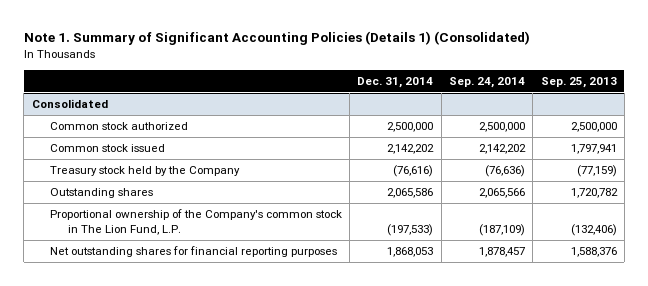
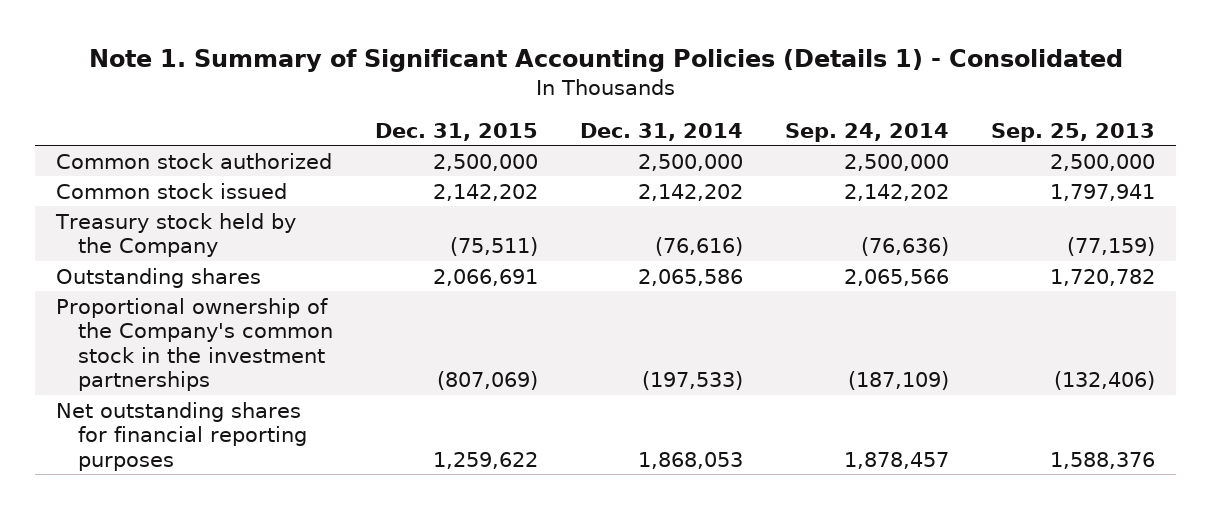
- Note 1. Summary of Significant Accounting Policies (Details 1) (Consolidated)
+ Note 1. Summary of Significant Accounting Policies (Details 1) - Consolidated
- | Dec. 31, 2014 | Sep. 24, 2014 | Sep. 25, 2013
+ | Dec. 31, 2015 | Dec. 31, 2014 | Sep. 24, 2014 | Sep. 25, 2013
- Consolidated
- Proportional ownership of the Company's common stock in The Lion Fund, L.P. | (197,533) | (187,109) | (132,406)
+ Proportional ownership of the Company's common stock in the investment partnerships | (807,069) | (197,533) | (187,109) | (132,406)

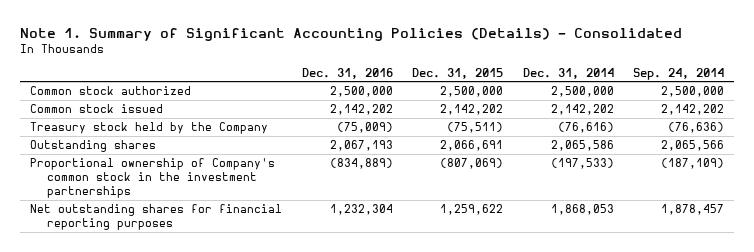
- Note 1. Summary of Significant Accounting Policies (Details 1) - Consolidated
+ Note 1. Summary of Significant Accounting Policies (Details) - Consolidated
- | Dec. 31, 2015 | Dec. 31, 2014 | Sep. 24, 2014 | Sep. 25, 2013
+ | Dec. 31, 2016 | Dec. 31, 2015 | Dec. 31, 2014 | Sep. 24, 2014
- Proportional ownership of the Company's common stock in the investment partnerships | (807,069) | (197,533) | (187,109) | (132,406)
+ Proportional ownership of Company's common stock in the investment partnerships | (834,889) | (807,069) | (197,533) | (187,109)

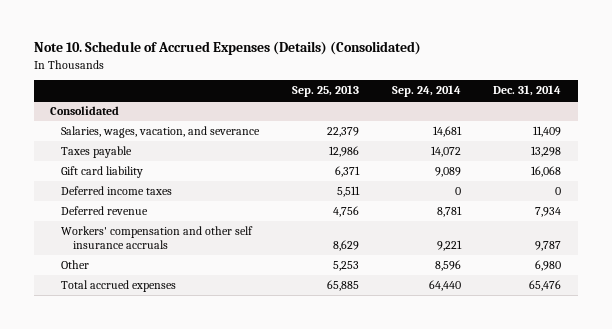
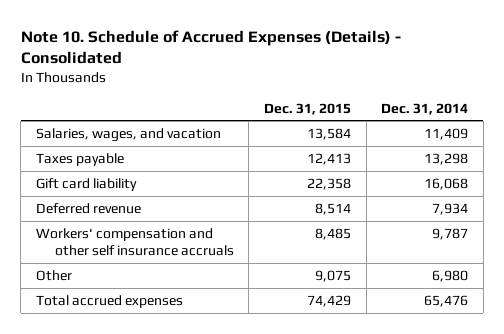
- Note 10. Schedule of Accrued Expenses (Details) (Consolidated)
+ Note 10. Schedule of Accrued Expenses (Details) - Consolidated
- | Sep. 25, 2013 | Sep. 24, 2014 | Dec. 31, 2014
+ | Dec. 31, 2015 | Dec. 31, 2014
- Consolidated
- Salaries, wages, vacation, and severance | 22,379 | 14,681 | 11,409
+ Salaries, wages, and vacation | 13,584 | 11,409
- Deferred income taxes | 5,511 | 0 | 0

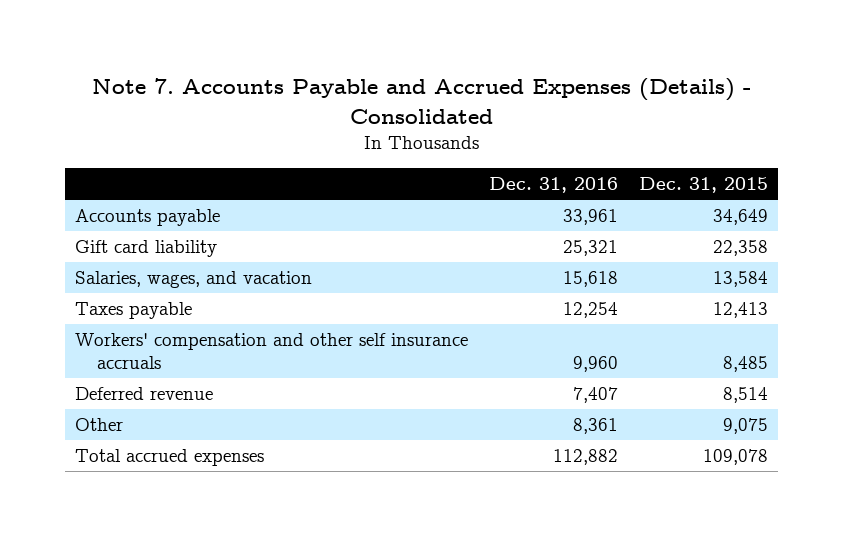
- Note 10. Schedule of Accrued Expenses (Details) - Consolidated
+ Note 7. Accounts Payable and Accrued Expenses (Details) - Consolidated
- | Dec. 31, 2015 | Dec. 31, 2014
+ | Dec. 31, 2016 | Dec. 31, 2015
+ Accounts payable | 33,961 | 34,649
moved up: Gift card liability | 25,321 | 22,358
moved down: Deferred revenue | 7,407 | 8,514
- Total accrued expenses | 74,429 | 65,476
+ Total accrued expenses | 112,882 | 109,078

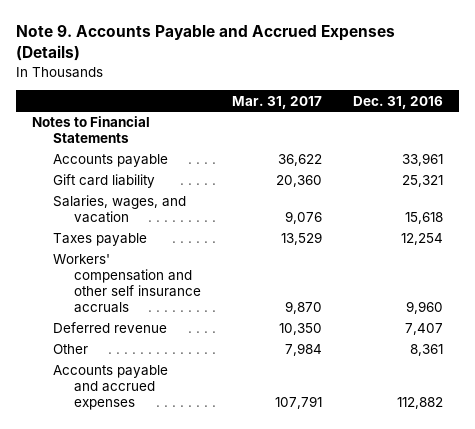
- Note 7. Accounts Payable and Accrued Expenses (Details) - Consolidated
+ Note 9. Accounts Payable and Accrued Expenses (Details)
- | Dec. 31, 2016 | Dec. 31, 2015
+ | Mar. 31, 2017 | Dec. 31, 2016
+ Notes to Financial Statements
- Total accrued expenses | 112,882 | 109,078
+ Accounts payable and accrued expenses | 107,791 | 112,882

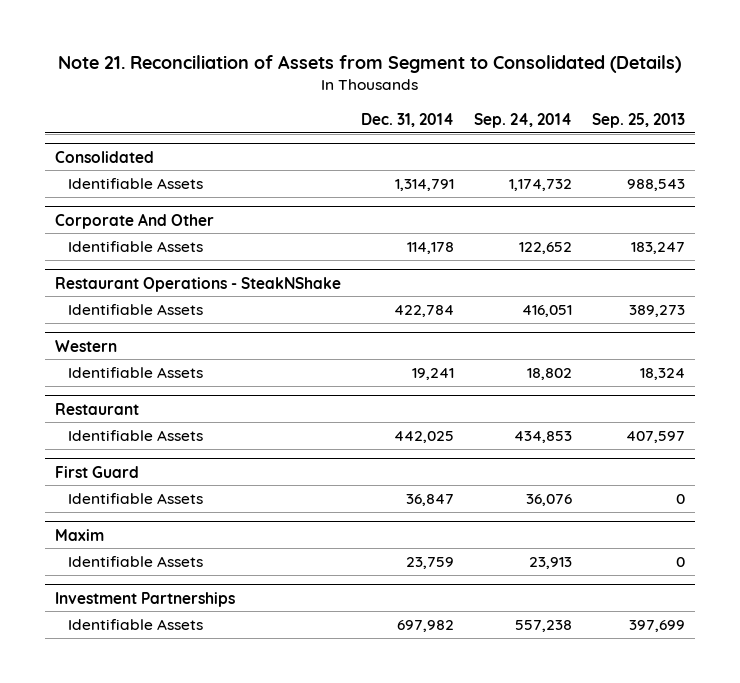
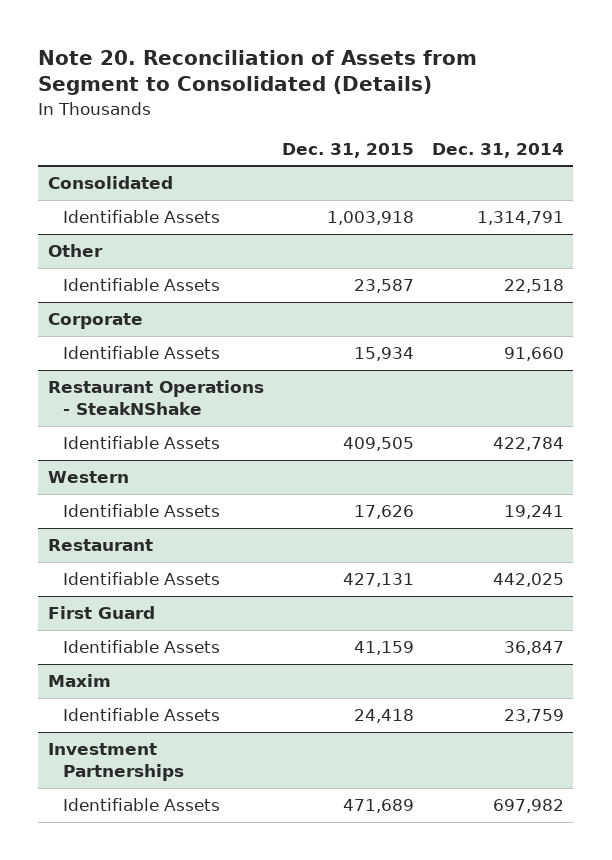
- Note 21. Reconciliation of Assets from Segment to Consolidated (Details)
+ Note 20. Reconciliation of Assets from Segment to Consolidated (Details)
- | Dec. 31, 2014 | Sep. 24, 2014 | Sep. 25, 2013
+ | Dec. 31, 2015 | Dec. 31, 2014
- Corporate And Other
- Identifiable Assets | 114,178 | 122,652 | 183,247
+ Other
+ Identifiable Assets | 23,587 | 22,518
+ Corporate
+ Identifiable Assets | 15,934 | 91,660

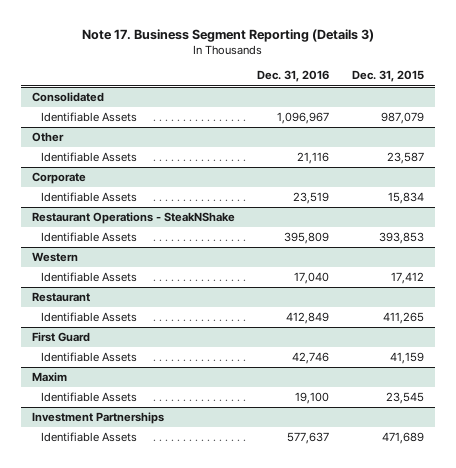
- Note 20. Reconciliation of Assets from Segment to Consolidated (Details)
+ Note 17. Business Segment Reporting (Details 3)
- | Dec. 31, 2015 | Dec. 31, 2014
+ | Dec. 31, 2016 | Dec. 31, 2015
@ Consolidated
- Identifiable Assets | 1,003,918 | 1,314,791
+ Identifiable Assets | 1,096,967 | 987,079
@ Corporate
- Identifiable Assets | 15,934 | 91,660
+ Identifiable Assets | 23,519 | 15,834
@ Restaurant Operations - SteakNShake
- Identifiable Assets | 409,505 | 422,784
+ Identifiable Assets | 395,809 | 393,853
@ Western
- Identifiable Assets | 17,626 | 19,241
+ Identifiable Assets | 17,040 | 17,412
@ Restaurant
- Identifiable Assets | 427,131 | 442,025
+ Identifiable Assets | 412,849 | 411,265
@ Maxim
- Identifiable Assets | 24,418 | 23,759
+ Identifiable Assets | 19,100 | 23,545

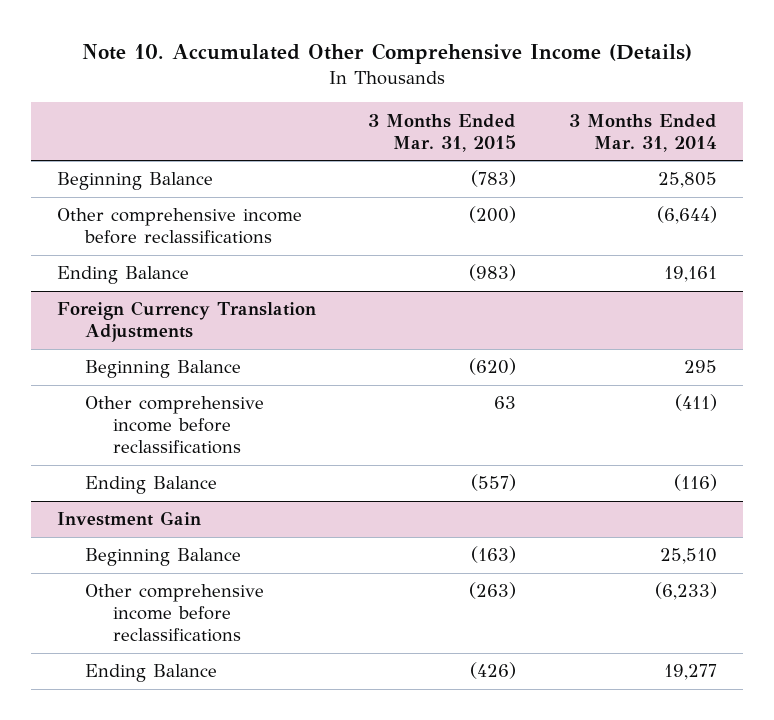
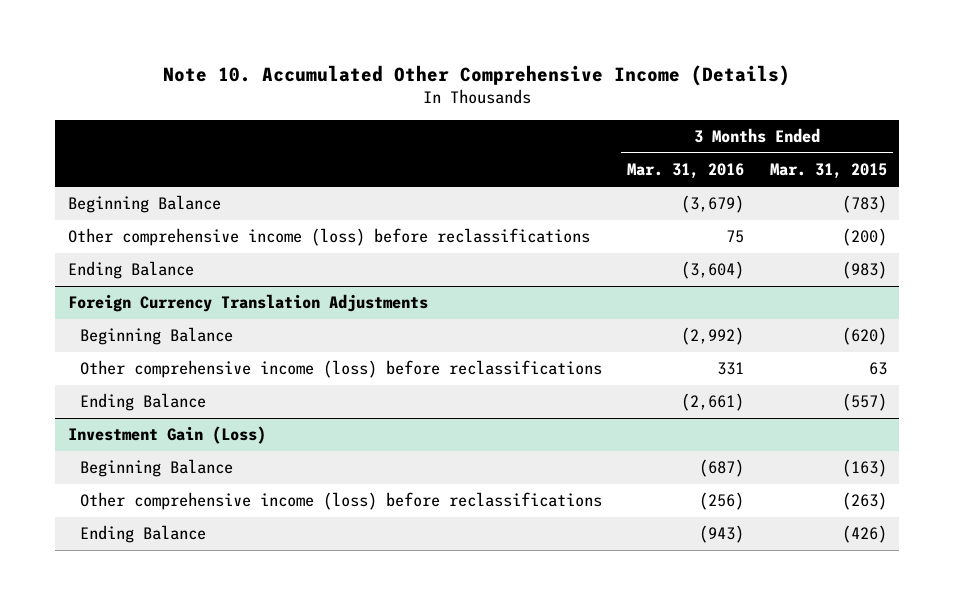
- | 3 Months Ended Mar. 31, 2015 | 3 Months Ended Mar. 31, 2014
+ | 3 Months Ended Mar. 31, 2016 | 3 Months Ended Mar. 31, 2015
- Other comprehensive income before reclassifications | (200) | (6,644)
+ Other comprehensive income (loss) before reclassifications | 75 | (200)
@ Foreign Currency Translation Adjustments
- Other comprehensive income before reclassifications | 63 | (411)
+ Other comprehensive income (loss) before reclassifications | 331 | 63
- Investment Gain
+ Investment Gain (Loss)
- Other comprehensive income before reclassifications | (263) | (6,233)
+ Other comprehensive income (loss) before reclassifications | (256) | (263)

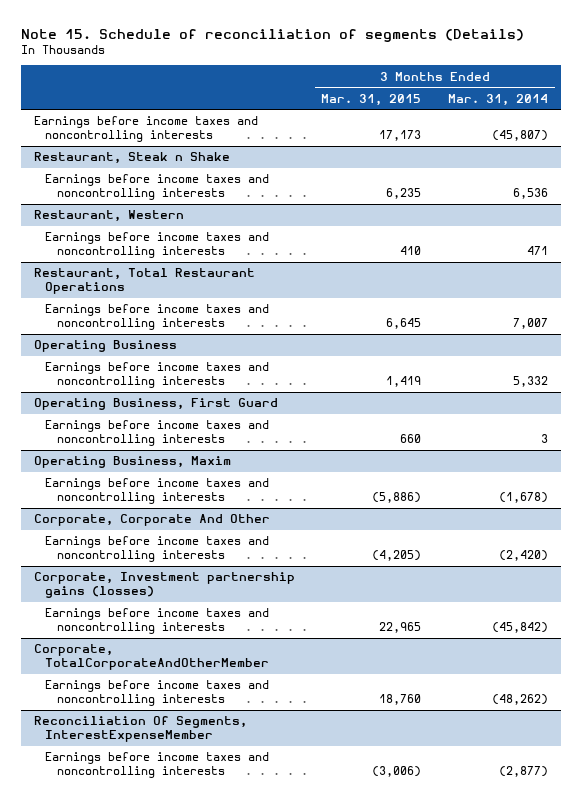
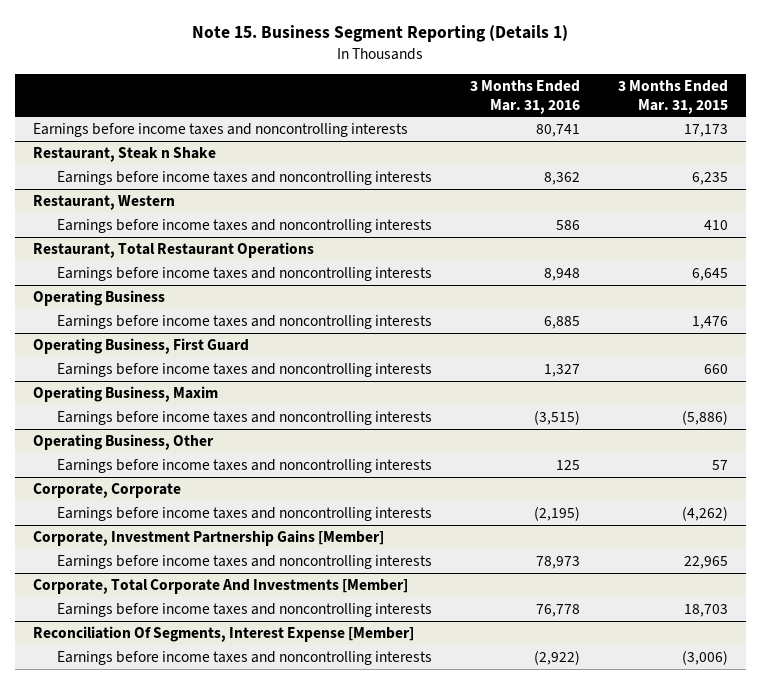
- Note 15. Schedule of reconciliation of segments (Details)
+ Note 15. Business Segment Reporting (Details 1)
- | 3 Months Ended Mar. 31, 2015 | 3 Months Ended Mar. 31, 2014
+ | 3 Months Ended Mar. 31, 2016 | 3 Months Ended Mar. 31, 2015
@ Operating Business
- Earnings before income taxes and noncontrolling interests | 1,419 | 5,332
+ Earnings before income taxes and noncontrolling interests | 6,885 | 1,476
- Corporate, Corporate And Other
- Earnings before income taxes and noncontrolling interests | (4,205) | (2,420)
- Corporate, Investment partnership gains (losses)
+ Operating Business, Other
+ Earnings before income taxes and noncontrolling interests | 125 | 57
+ Corporate, Corporate
+ Earnings before income taxes and noncontrolling interests | (2,195) | (4,262)
+ Corporate, Investment Partnership Gains [Member]
- Corporate, TotalCorporateAndOtherMember
- Earnings before income taxes and noncontrolling interests | 18,760 | (48,262)
- Reconciliation Of Segments, InterestExpenseMember
+ Corporate, Total Corporate And Investments [Member]
+ Earnings before income taxes and noncontrolling interests | 76,778 | 18,703
+ Reconciliation Of Segments, Interest Expense [Member]

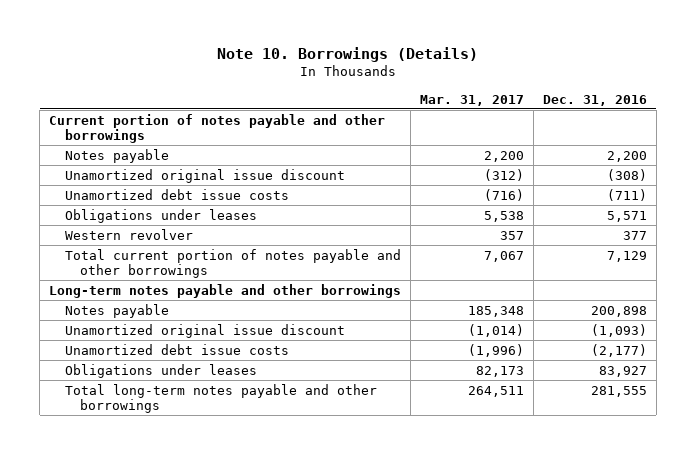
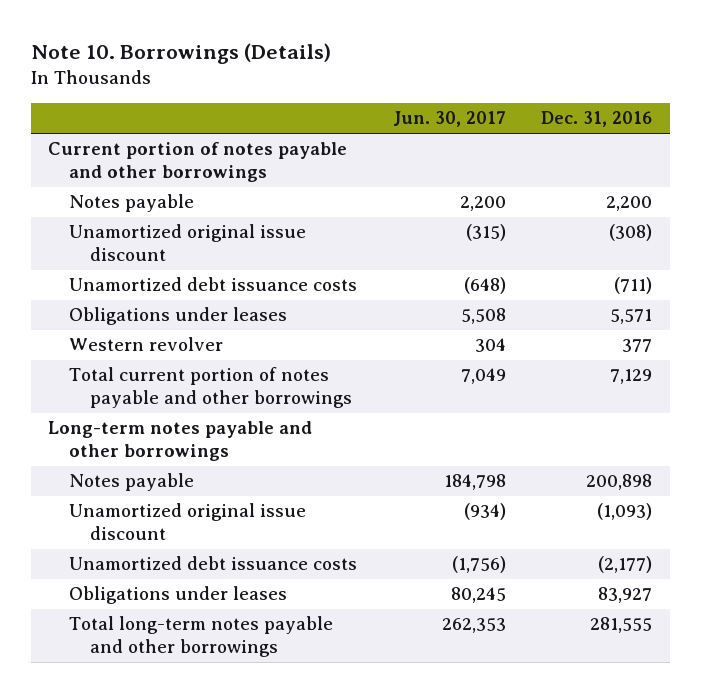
- | Mar. 31, 2017 | Dec. 31, 2016
+ | Jun. 30, 2017 | Dec. 31, 2016
- Unamortized debt issue costs | (716) | (711)
+ Unamortized debt issuance costs | (648) | (711)
- Unamortized debt issue costs | (1,996) | (2,177)
+ Unamortized debt issuance costs | (1,756) | (2,177)

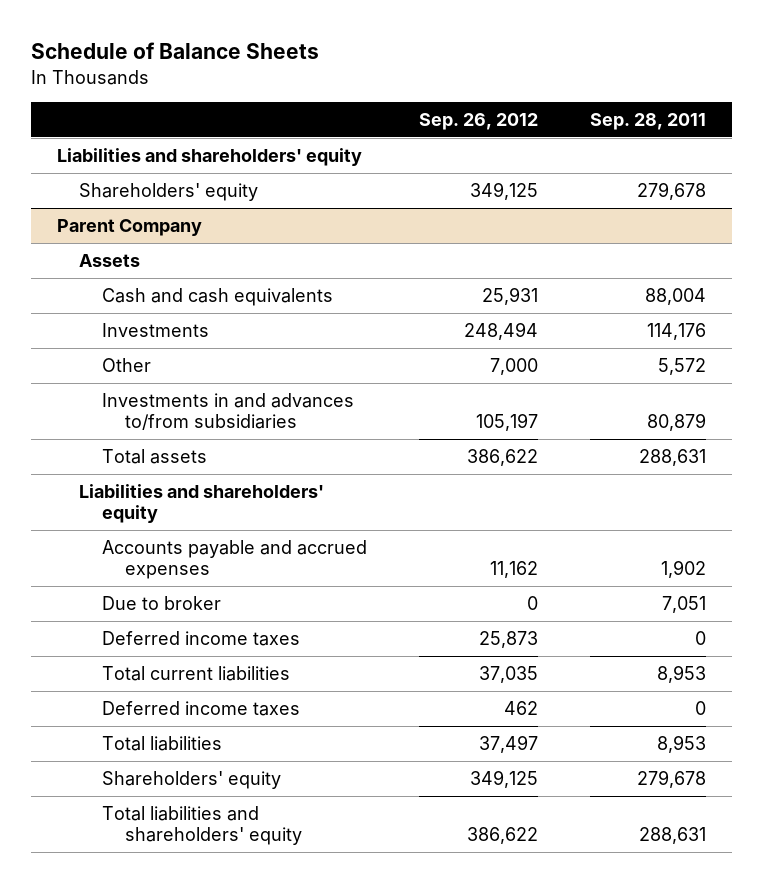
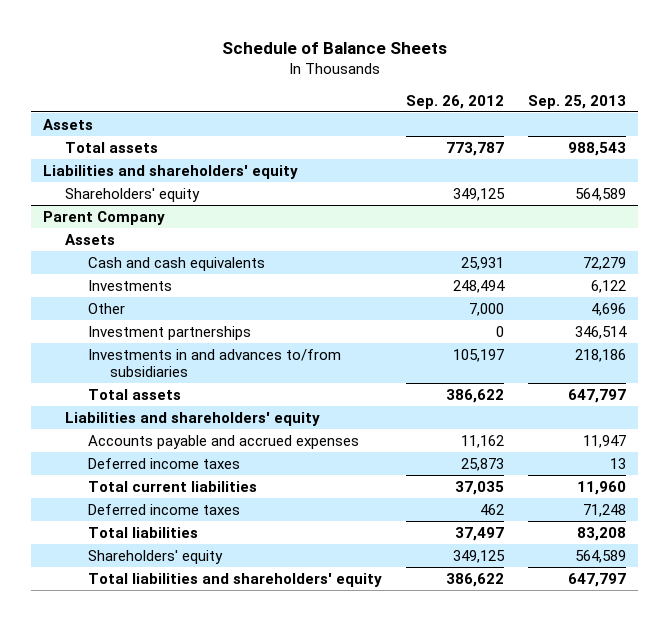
- | Sep. 26, 2012 | Sep. 28, 2011
+ | Sep. 26, 2012 | Sep. 25, 2013
+ Assets
+ Total assets | 773,787 | 988,543
@ Parent Company
+ Investment partnerships | 0 | 346,514
- Due to broker | 0 | 7,051

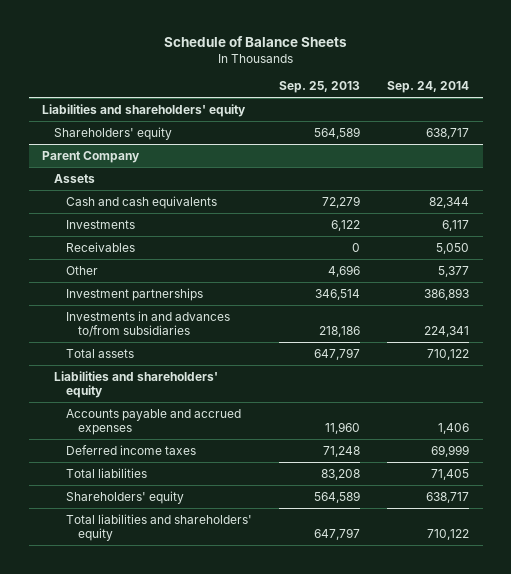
- | Sep. 26, 2012 | Sep. 25, 2013
+ | Sep. 25, 2013 | Sep. 24, 2014
- Assets
- Total assets | 773,787 | 988,543
@ Parent Company
+ Receivables | 0 | 5,050
- Accounts payable and accrued expenses | 11,162 | 11,947
- Deferred income taxes | 25,873 | 13
- Total current liabilities | 37,035 | 11,960
+ Accounts payable and accrued expenses | 11,960 | 1,406

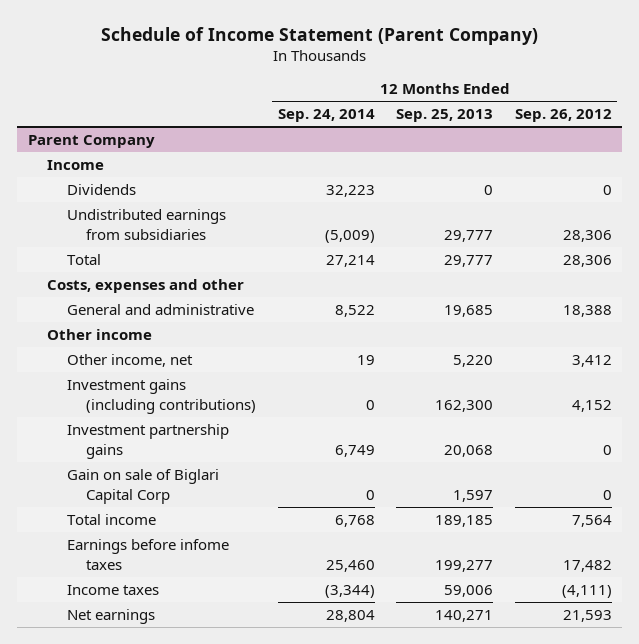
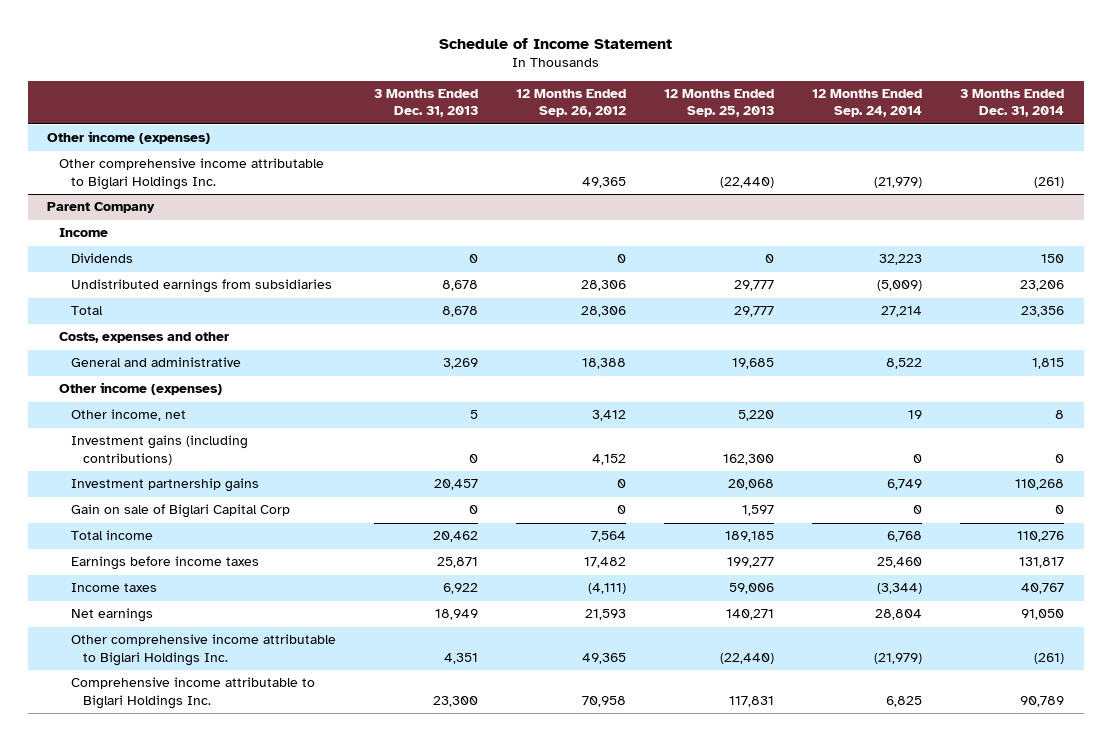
- Schedule of Income Statement (Parent Company)
+ Schedule of Income Statement
- | 12 Months Ended Sep. 24, 2014 | 12 Months Ended Sep. 25, 2013 | 12 Months Ended Sep. 26, 2012
+ | 3 Months Ended Dec. 31, 2013 | 12 Months Ended Sep. 26, 2012 | 12 Months Ended Sep. 25, 2013 | 12 Months Ended Sep. 24, 2014 | 3 Months Ended Dec. 31, 2014
+ Other income (expenses)
+ Other comprehensive income attributable to Biglari Holdings Inc. | | 49,365 | (22,440) | (21,979) | (261)
@ Parent Company
- Other income
+ Other income (expenses)
- Earnings before infome taxes | 25,460 | 199,277 | 17,482
+ Earnings before income taxes | 25,871 | 17,482 | 199,277 | 25,460 | 131,817
+ Other comprehensive income attributable to Biglari Holdings Inc. | 4,351 | 49,365 | (22,440) | (21,979) | (261)
+ Comprehensive income attributable to Biglari Holdings Inc. | 23,300 | 70,958 | 117,831 | 6,825 | 90,789

